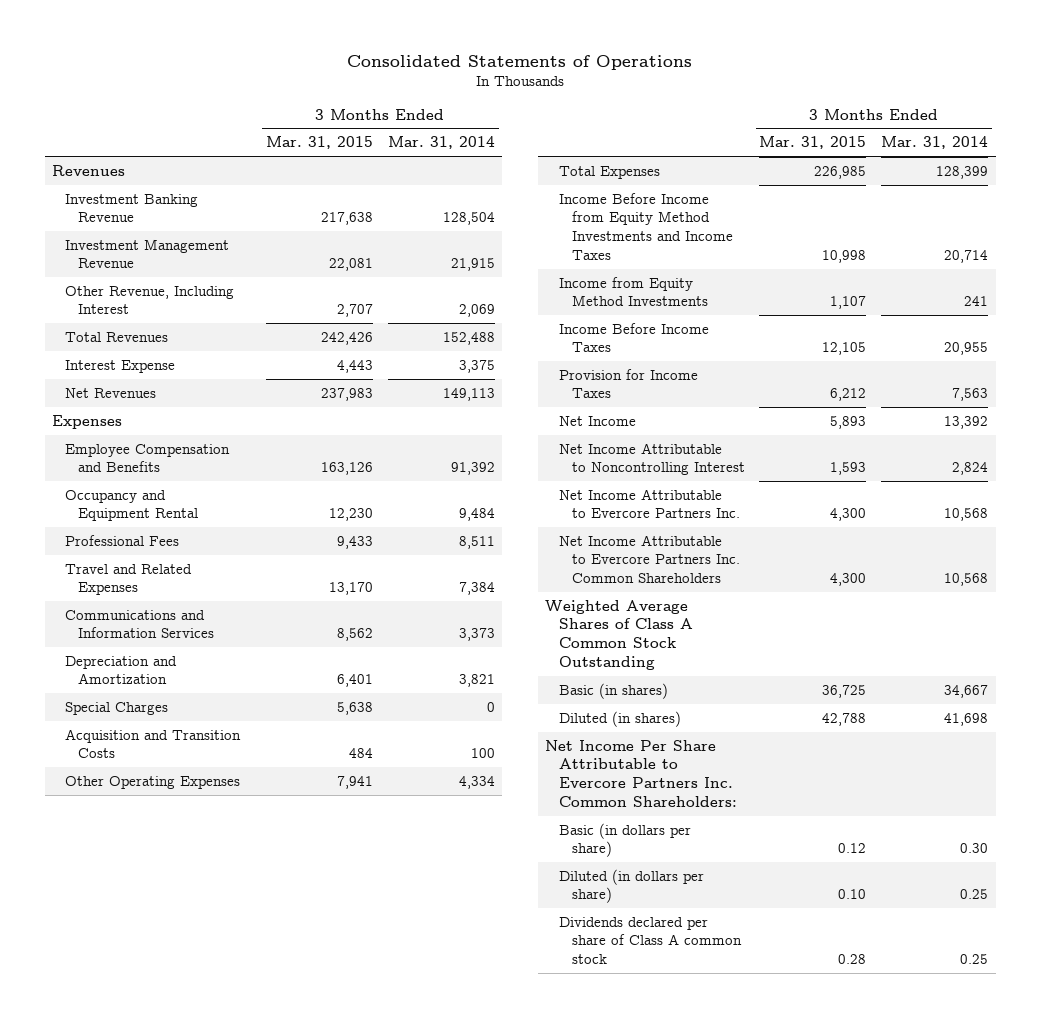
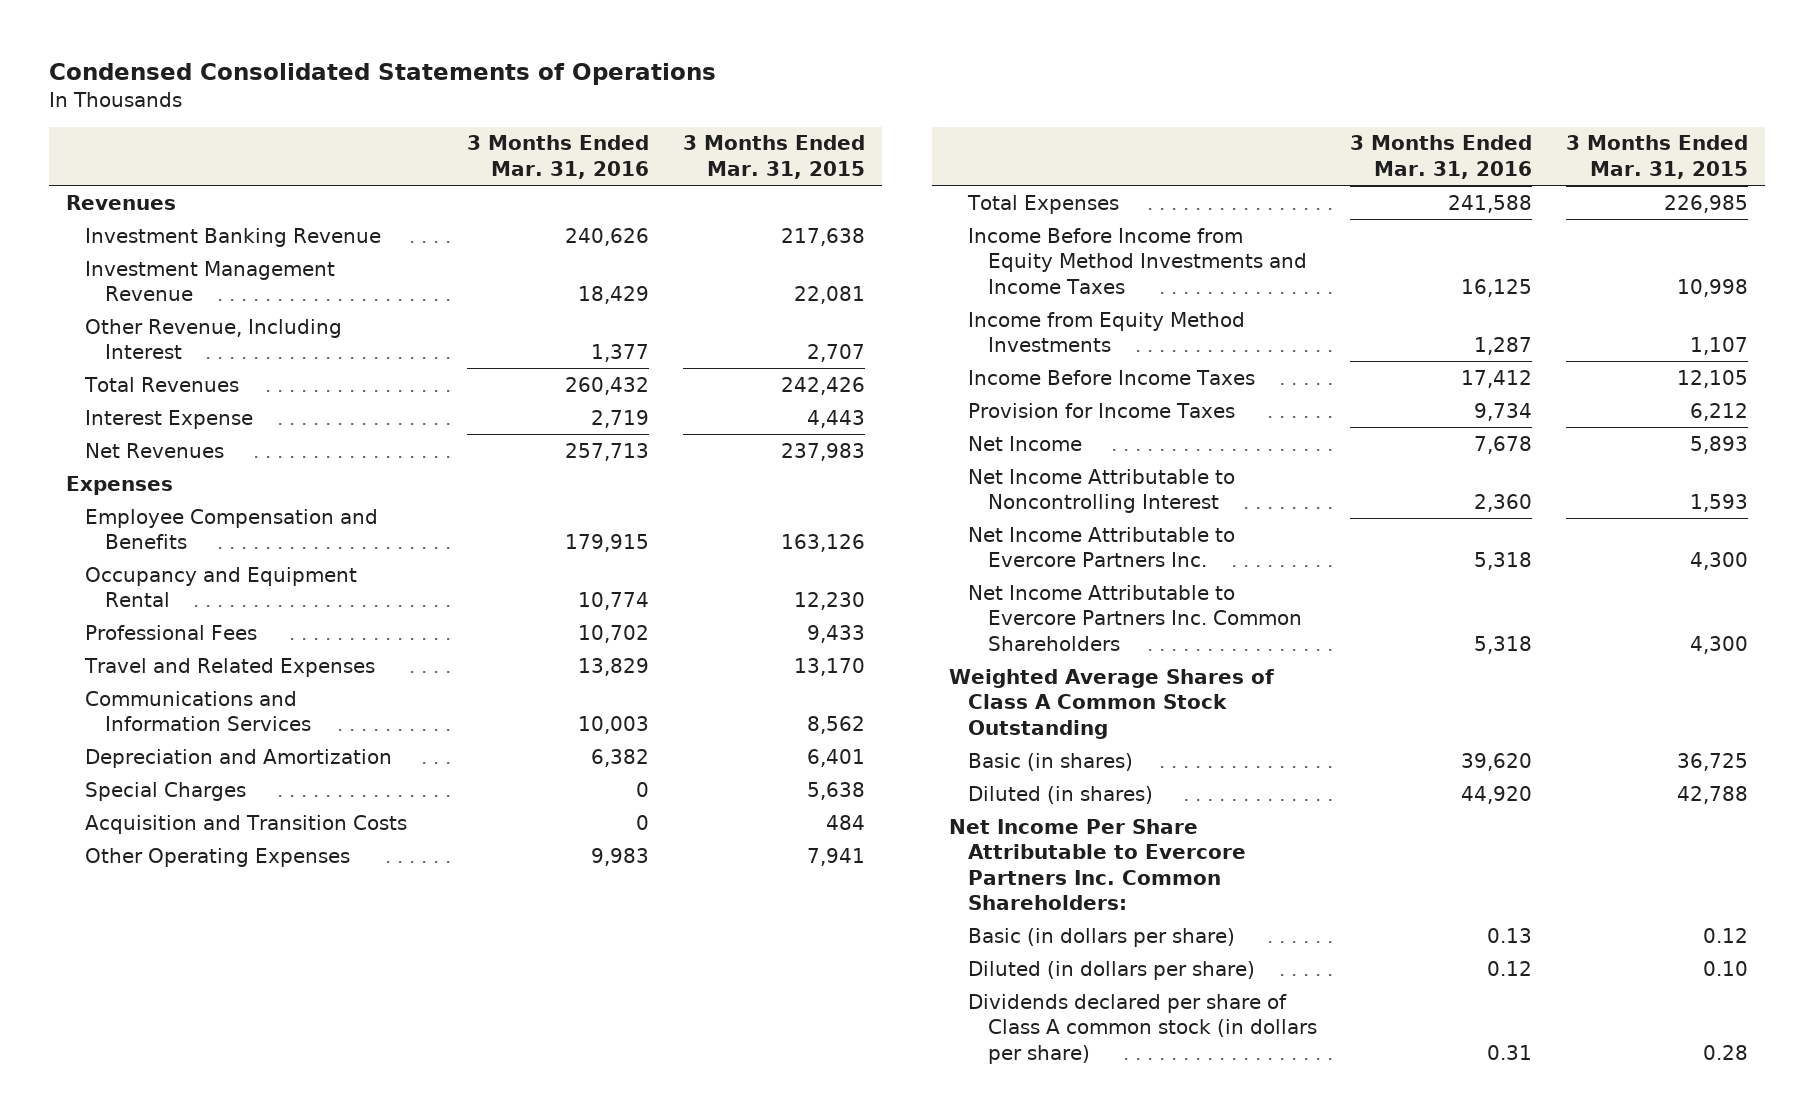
- Consolidated Statements of Operations
+ Condensed Consolidated Statements of Operations
- | 3 Months Ended Mar. 31, 2015 | 3 Months Ended Mar. 31, 2014
+ | 3 Months Ended Mar. 31, 2016 | 3 Months Ended Mar. 31, 2015
- Dividends declared per share of Class A common stock | 0.28 | 0.25
+ Dividends declared per share of Class A common stock (in dollars per share) | 0.31 | 0.28

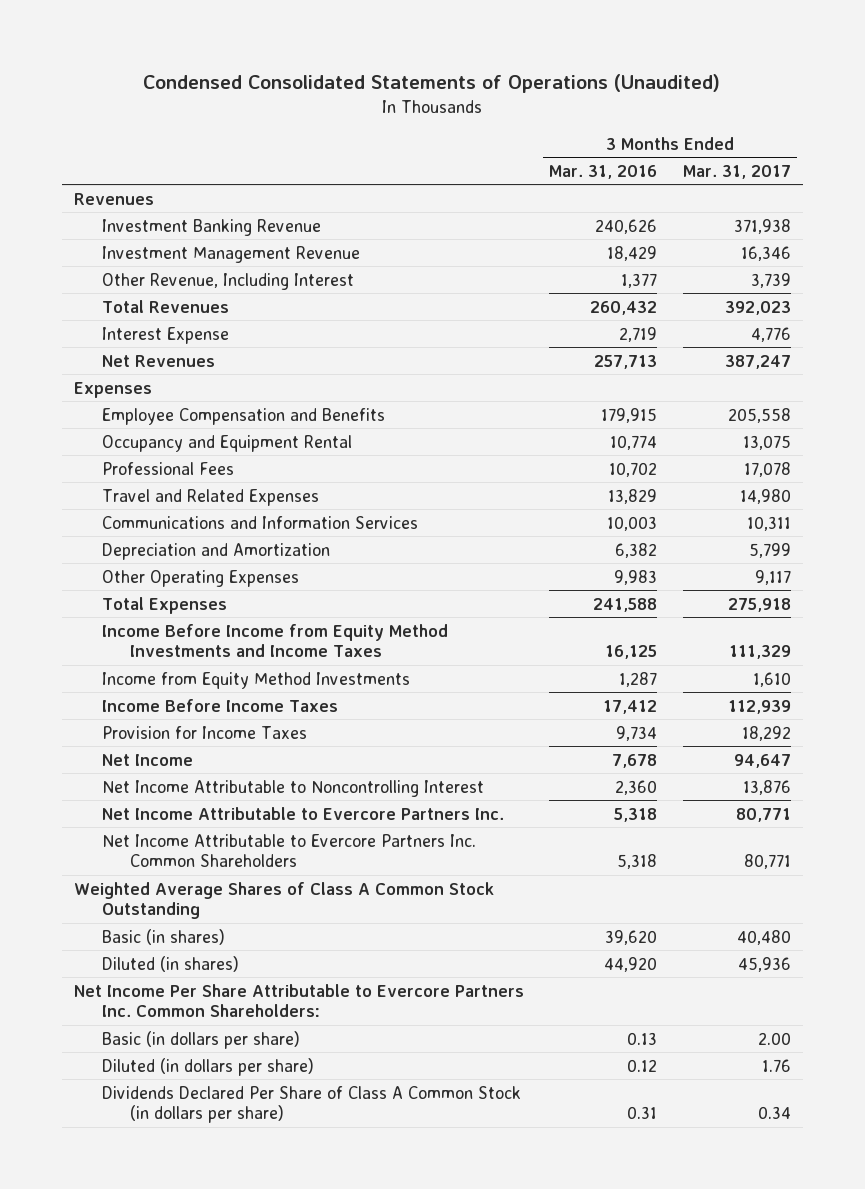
- Condensed Consolidated Statements of Operations
+ Condensed Consolidated Statements of Operations (Unaudited)
- | 3 Months Ended Mar. 31, 2016 | 3 Months Ended Mar. 31, 2015
+ | 3 Months Ended Mar. 31, 2016 | 3 Months Ended Mar. 31, 2017
- Special Charges | 0 | 5,638
- Acquisition and Transition Costs | 0 | 484
- Dividends declared per share of Class A common stock (in dollars per share) | 0.31 | 0.28
+ Dividends Declared Per Share of Class A Common Stock (in dollars per share) | 0.31 | 0.34

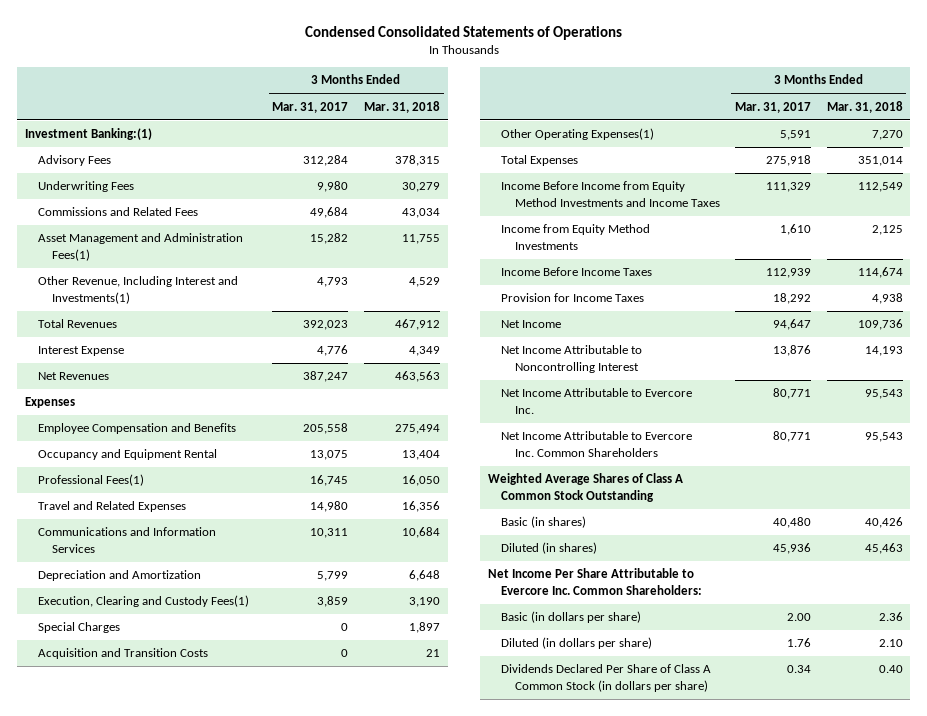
- Condensed Consolidated Statements of Operations (Unaudited)
+ Condensed Consolidated Statements of Operations
- | 3 Months Ended Mar. 31, 2016 | 3 Months Ended Mar. 31, 2017
+ | 3 Months Ended Mar. 31, 2017 | 3 Months Ended Mar. 31, 2018
- Revenues
- Investment Banking Revenue | 240,626 | 371,938
- Investment Management Revenue | 18,429 | 16,346
- Other Revenue, Including Interest | 1,377 | 3,739
+ Investment Banking:(1)
+ Advisory Fees | 312,284 | 378,315
+ Underwriting Fees | 9,980 | 30,279
+ Commissions and Related Fees | 49,684 | 43,034
+ Asset Management and Administration Fees(1) | 15,282 | 11,755
+ Other Revenue, Including Interest and Investments(1) | 4,793 | 4,529
- Professional Fees | 10,702 | 17,078
+ Professional Fees(1) | 16,745 | 16,050
- Other Operating Expenses | 9,983 | 9,117
+ Execution, Clearing and Custody Fees(1) | 3,859 | 3,190
+ Special Charges | 0 | 1,897
+ Acquisition and Transition Costs | 0 | 21
+ Other Operating Expenses(1) | 5,591 | 7,270
- Net Income Attributable to Evercore Partners Inc. | 5,318 | 80,771
- Net Income Attributable to Evercore Partners Inc. Common Shareholders | 5,318 | 80,771
+ Net Income Attributable to Evercore Inc. | 80,771 | 95,543
+ Net Income Attributable to Evercore Inc. Common Shareholders | 80,771 | 95,543
- Net Income Per Share Attributable to Evercore Partners Inc. Common Shareholders:
+ Net Income Per Share Attributable to Evercore Inc. Common Shareholders:

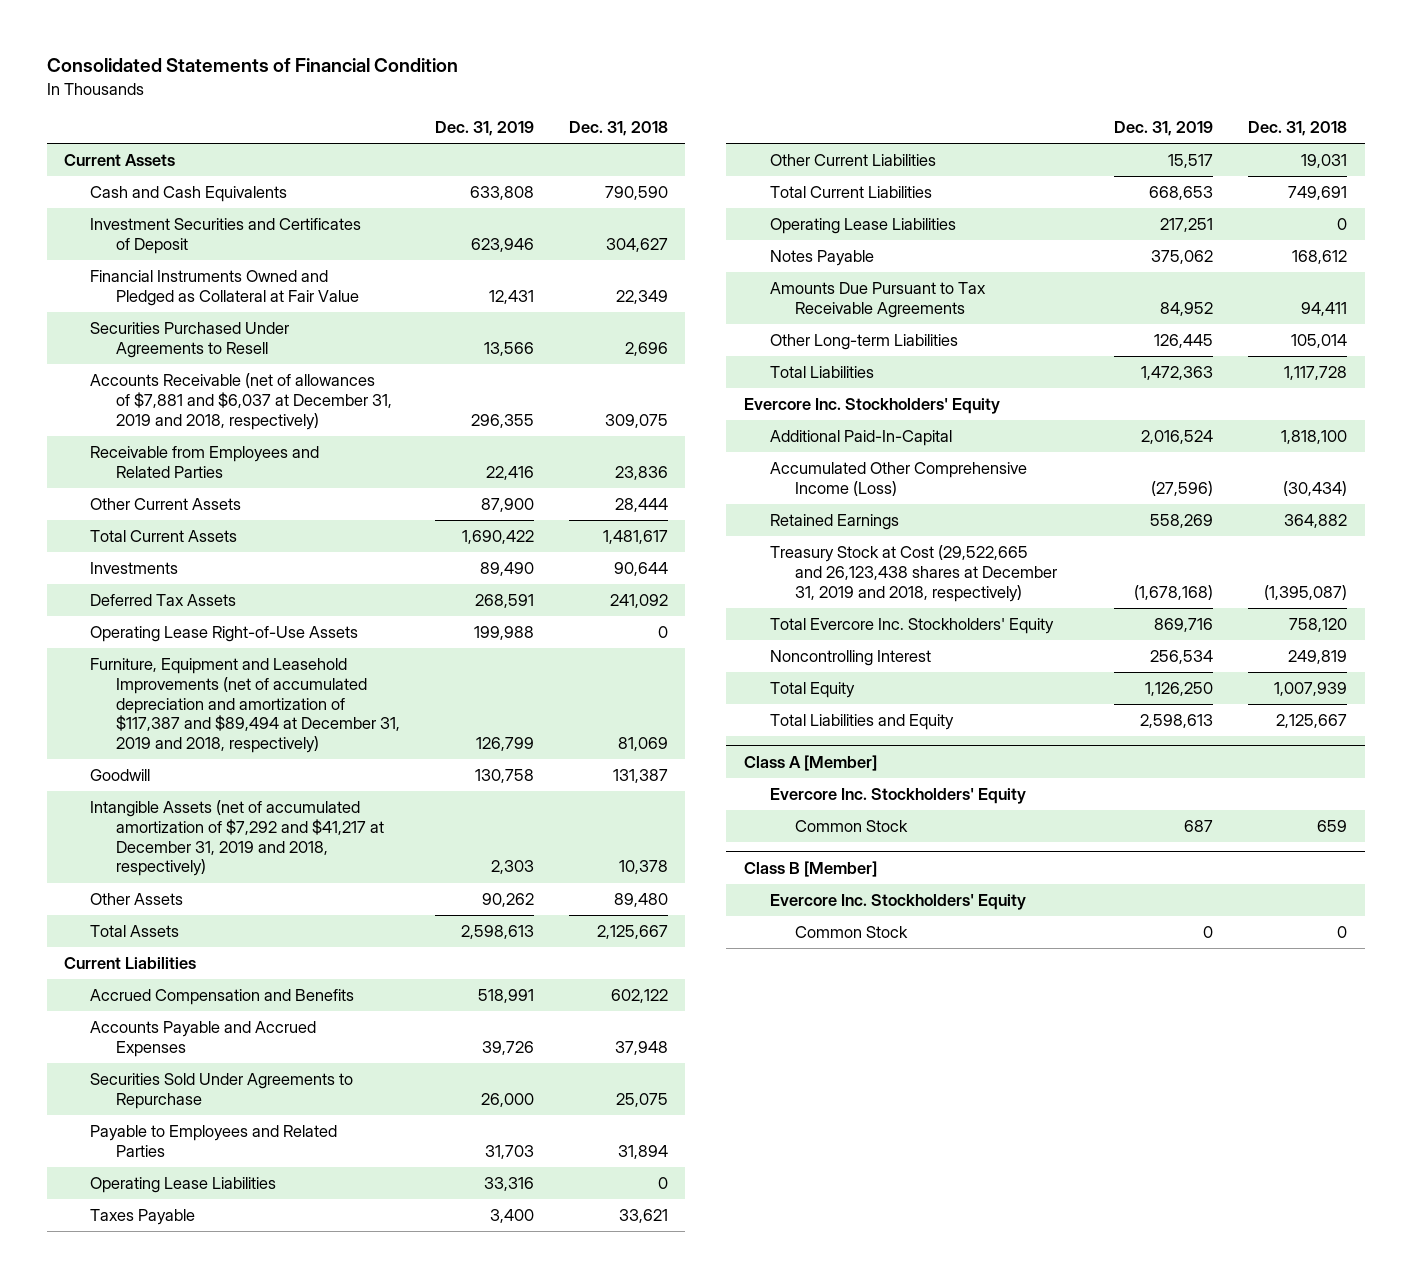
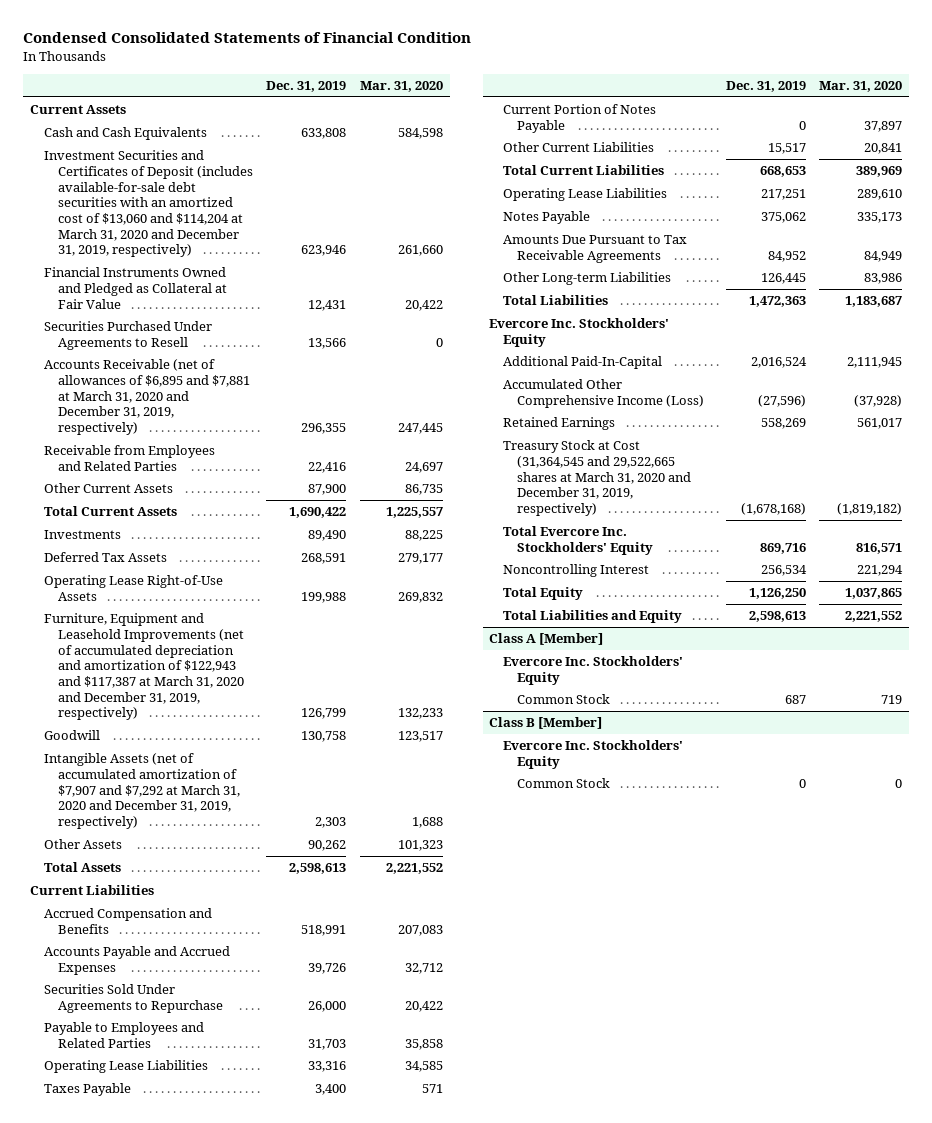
- Consolidated Statements of Financial Condition
+ Condensed Consolidated Statements of Financial Condition
- | Dec. 31, 2019 | Dec. 31, 2018
+ | Dec. 31, 2019 | Mar. 31, 2020
- Investment Securities and Certificates of Deposit | 623,946 | 304,627
+ Investment Securities and Certificates of Deposit (includes available-for-sale debt securities with an amortized cost of $13,060 and $114,204 at March 31, 2020 and December 31, 2019, respectively) | 623,946 | 261,660
- Accounts Receivable (net of allowances of $7,881 and $6,037 at December 31, 2019 and 2018, respectively) | 296,355 | 309,075
+ Accounts Receivable (net of allowances of $6,895 and $7,881 at March 31, 2020 and December 31, 2019, respectively) | 296,355 | 247,445
- Furniture, Equipment and Leasehold Improvements (net of accumulated depreciation and amortization of $117,387 and $89,494 at December 31, 2019 and 2018, respectively) | 126,799 | 81,069
+ Furniture, Equipment and Leasehold Improvements (net of accumulated depreciation and amortization of $122,943 and $117,387 at March 31, 2020 and December 31, 2019, respectively) | 126,799 | 132,233
- Intangible Assets (net of accumulated amortization of $7,292 and $41,217 at December 31, 2019 and 2018, respectively) | 2,303 | 10,378
+ Intangible Assets (net of accumulated amortization of $7,907 and $7,292 at March 31, 2020 and December 31, 2019, respectively) | 2,303 | 1,688
+ Current Portion of Notes Payable | 0 | 37,897
- Treasury Stock at Cost (29,522,665 and 26,123,438 shares at December 31, 2019 and 2018, respectively) | (1,678,168) | (1,395,087)
+ Treasury Stock at Cost (31,364,545 and 29,522,665 shares at March 31, 2020 and December 31, 2019, respectively) | (1,678,168) | (1,819,182)

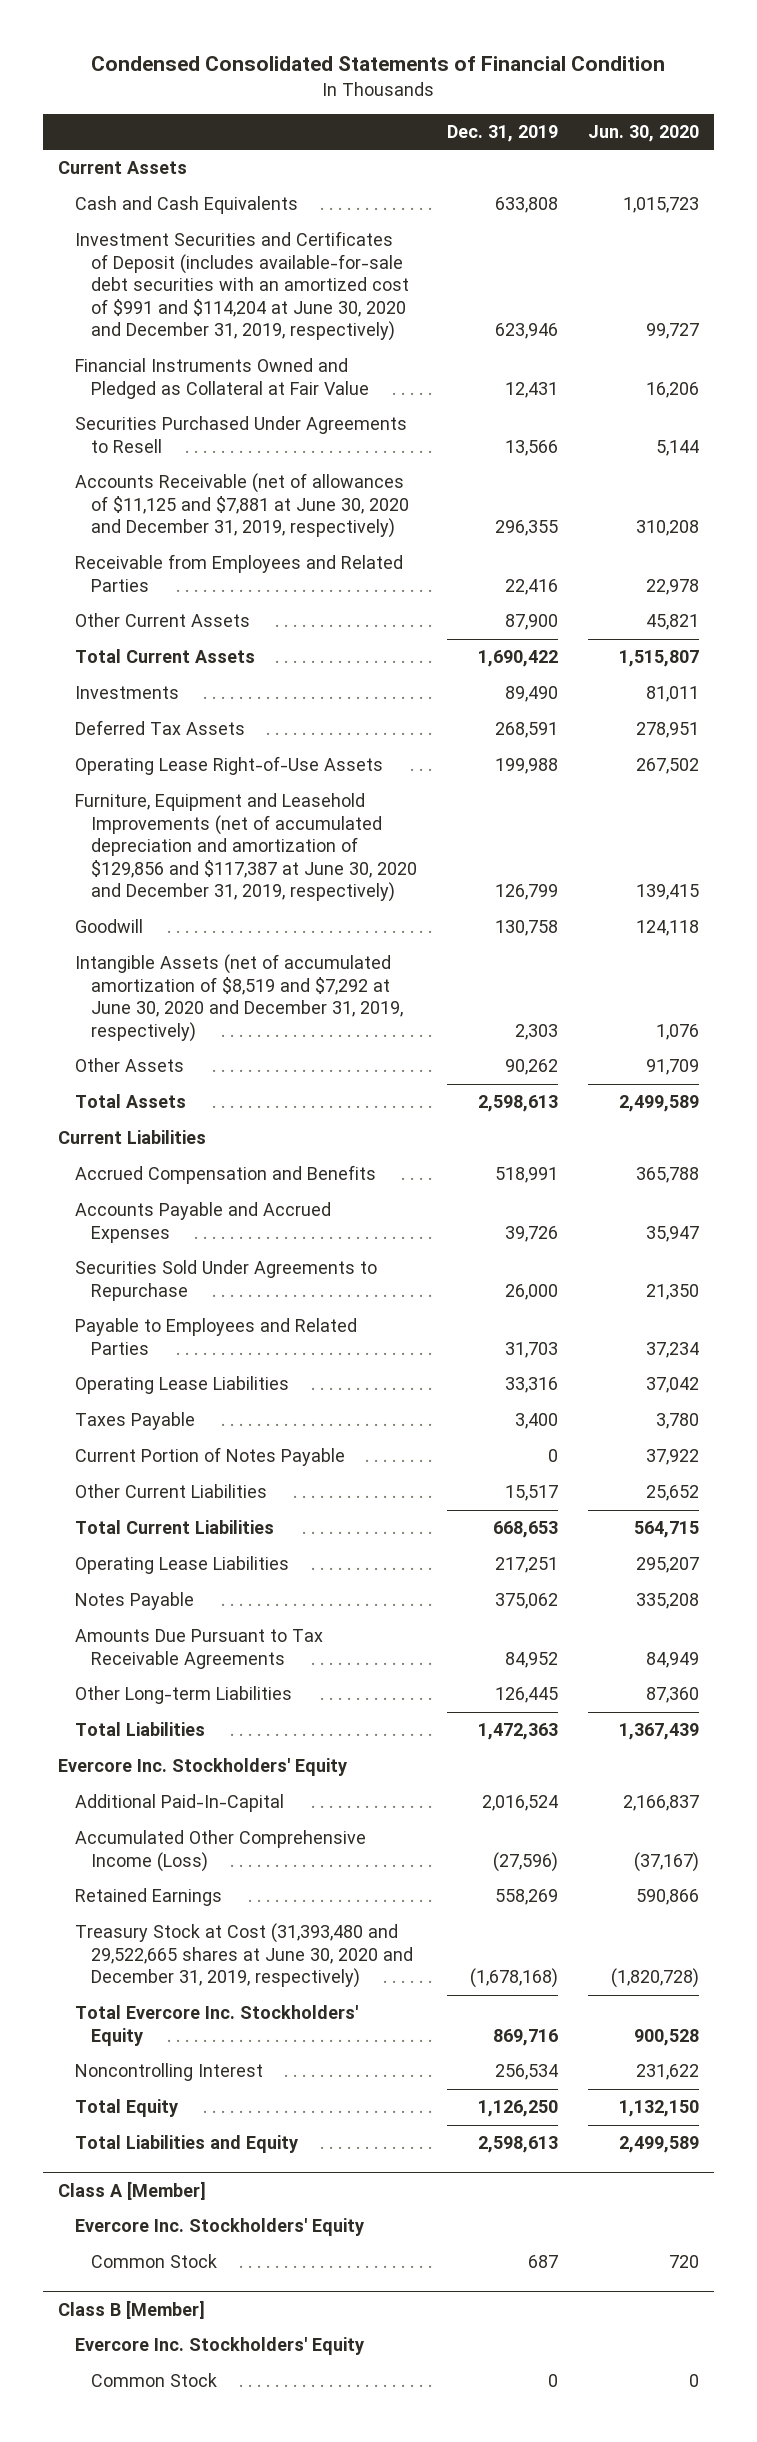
- | Dec. 31, 2019 | Mar. 31, 2020
+ | Dec. 31, 2019 | Jun. 30, 2020
- Investment Securities and Certificates of Deposit (includes available-for-sale debt securities with an amortized cost of $13,060 and $114,204 at March 31, 2020 and December 31, 2019, respectively) | 623,946 | 261,660
+ Investment Securities and Certificates of Deposit (includes available-for-sale debt securities with an amortized cost of $991 and $114,204 at June 30, 2020 and December 31, 2019, respectively) | 623,946 | 99,727
- Accounts Receivable (net of allowances of $6,895 and $7,881 at March 31, 2020 and December 31, 2019, respectively) | 296,355 | 247,445
+ Accounts Receivable (net of allowances of $11,125 and $7,881 at June 30, 2020 and December 31, 2019, respectively) | 296,355 | 310,208
- Furniture, Equipment and Leasehold Improvements (net of accumulated depreciation and amortization of $122,943 and $117,387 at March 31, 2020 and December 31, 2019, respectively) | 126,799 | 132,233
+ Furniture, Equipment and Leasehold Improvements (net of accumulated depreciation and amortization of $129,856 and $117,387 at June 30, 2020 and December 31, 2019, respectively) | 126,799 | 139,415
- Intangible Assets (net of accumulated amortization of $7,907 and $7,292 at March 31, 2020 and December 31, 2019, respectively) | 2,303 | 1,688
+ Intangible Assets (net of accumulated amortization of $8,519 and $7,292 at June 30, 2020 and December 31, 2019, respectively) | 2,303 | 1,076
- Treasury Stock at Cost (31,364,545 and 29,522,665 shares at March 31, 2020 and December 31, 2019, respectively) | (1,678,168) | (1,819,182)
+ Treasury Stock at Cost (31,393,480 and 29,522,665 shares at June 30, 2020 and December 31, 2019, respectively) | (1,678,168) | (1,820,728)

